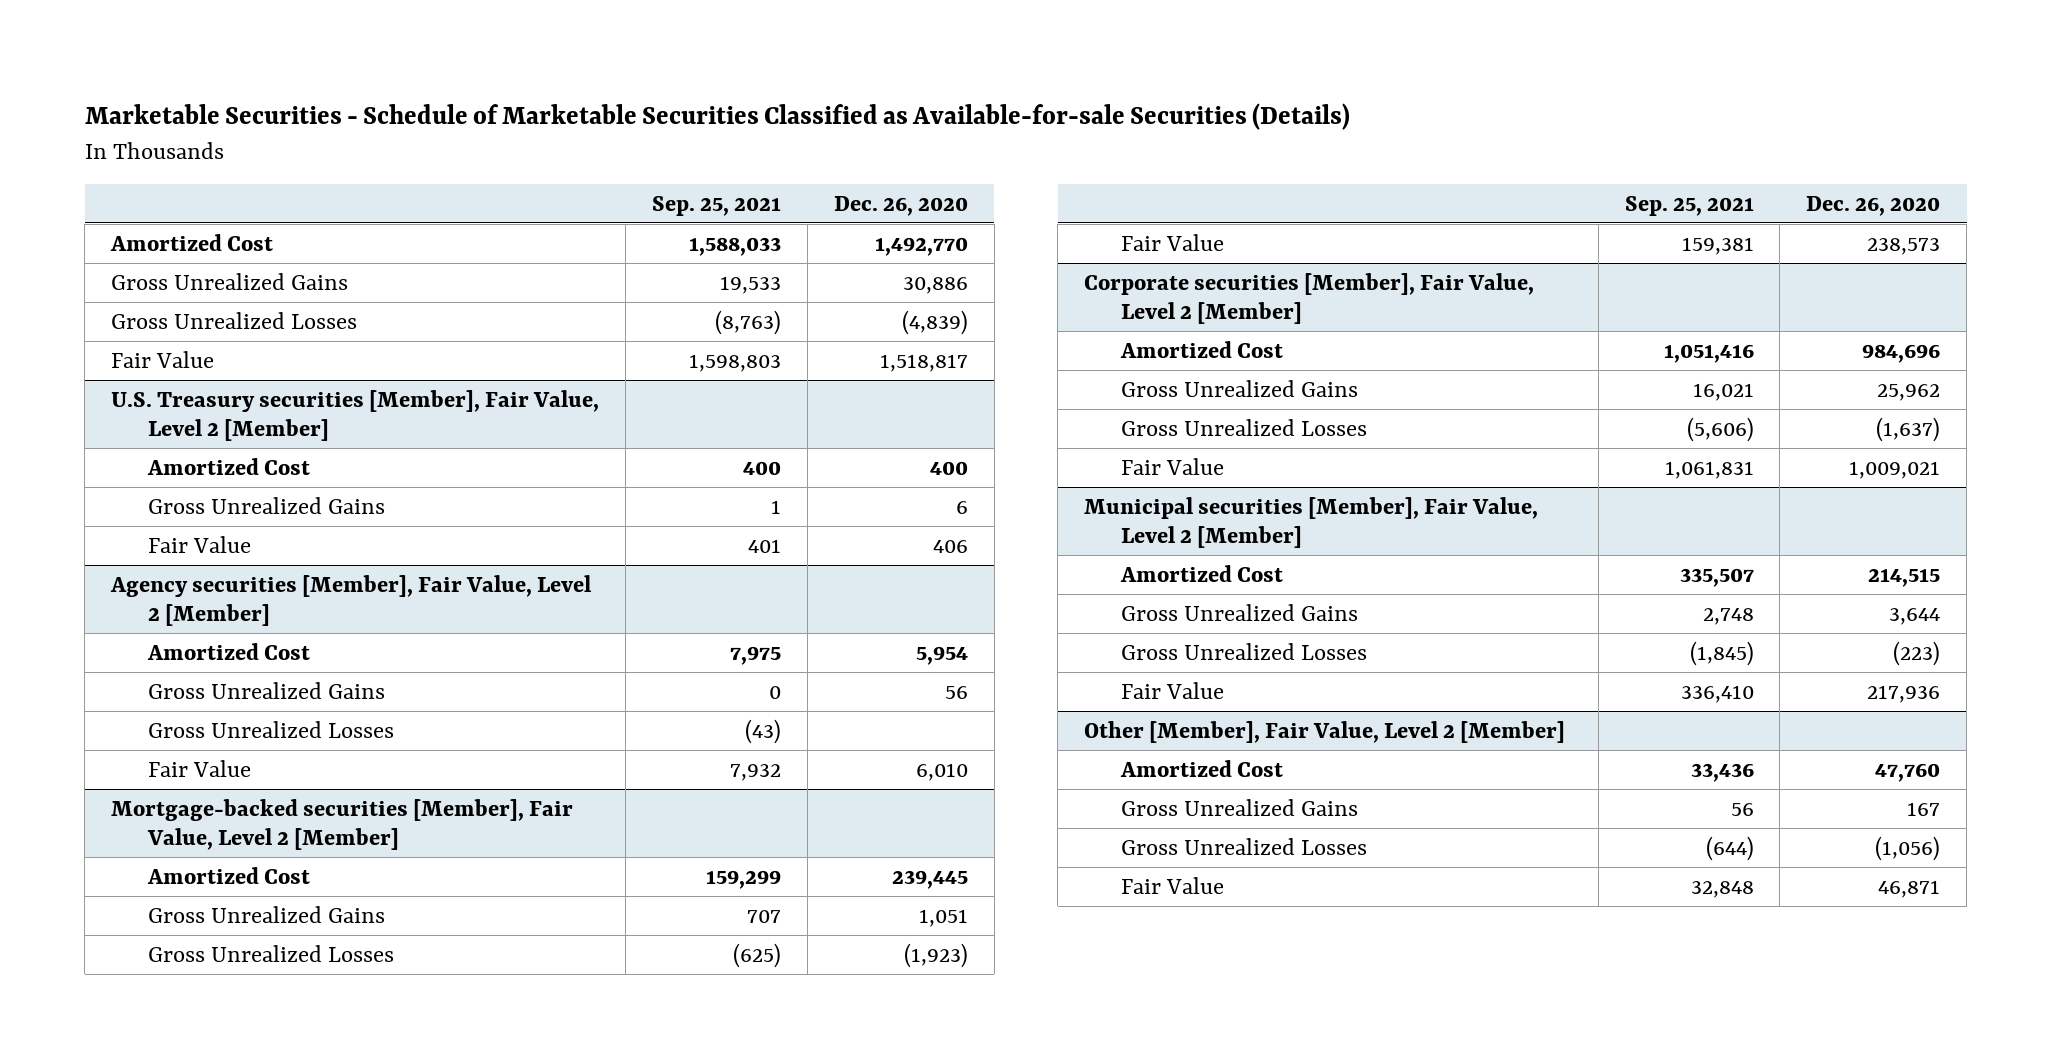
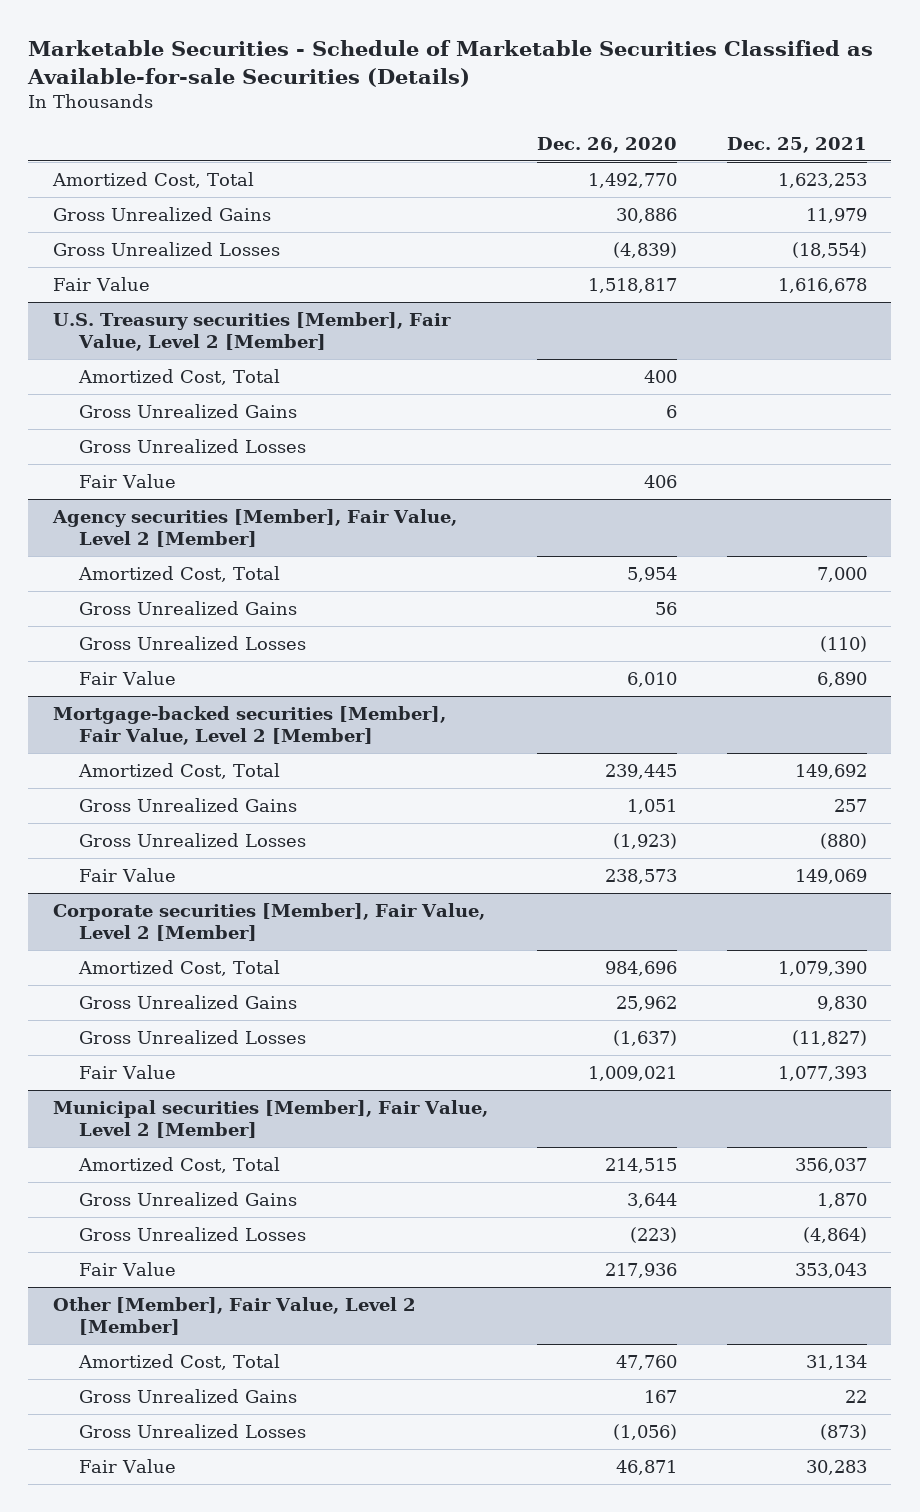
- | Sep. 25, 2021 | Dec. 26, 2020
+ | Dec. 26, 2020 | Dec. 25, 2021
- Amortized Cost | 1,588,033 | 1,492,770
+ Amortized Cost, Total | 1,492,770 | 1,623,253
@ U.S. Treasury securities [Member], Fair Value, Level 2 [Member]
- Amortized Cost | 400 | 400
+ Amortized Cost, Total | 400 |
+ Gross Unrealized Losses
@ Agency securities [Member], Fair Value, Level 2 [Member]
- Amortized Cost | 7,975 | 5,954
+ Amortized Cost, Total | 5,954 | 7,000
@ Mortgage-backed securities [Member], Fair Value, Level 2 [Member]
- Amortized Cost | 159,299 | 239,445
+ Amortized Cost, Total | 239,445 | 149,692
@ Corporate securities [Member], Fair Value, Level 2 [Member]
- Amortized Cost | 1,051,416 | 984,696
+ Amortized Cost, Total | 984,696 | 1,079,390
@ Municipal securities [Member], Fair Value, Level 2 [Member]
- Amortized Cost | 335,507 | 214,515
+ Amortized Cost, Total | 214,515 | 356,037
@ Other [Member], Fair Value, Level 2 [Member]
- Amortized Cost | 33,436 | 47,760
+ Amortized Cost, Total | 47,760 | 31,134

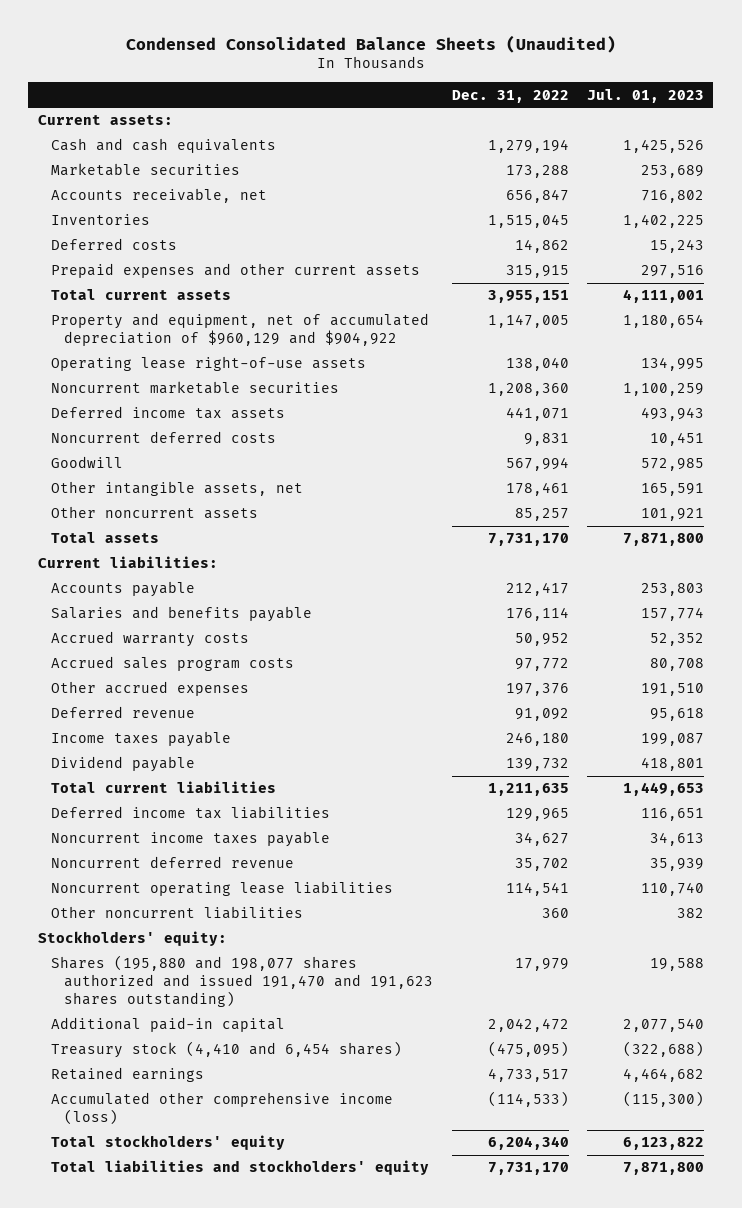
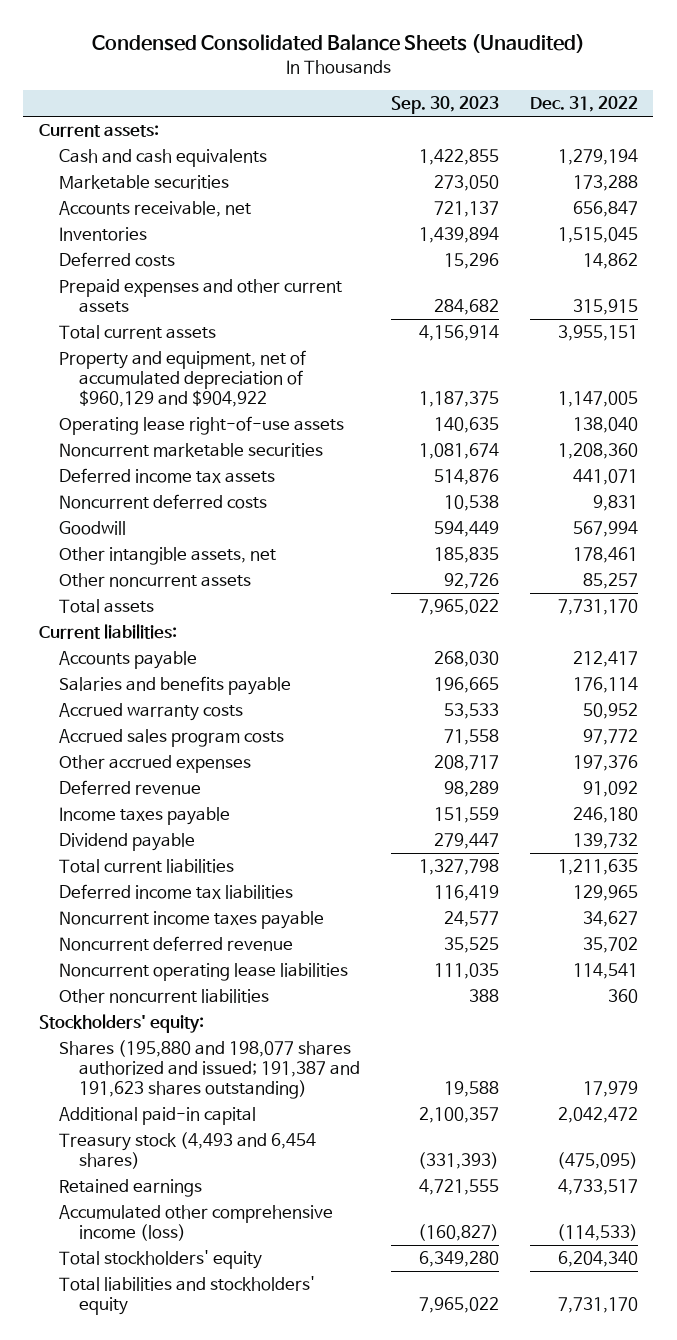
- | Dec. 31, 2022 | Jul. 01, 2023
+ | Sep. 30, 2023 | Dec. 31, 2022
- Shares (195,880 and 198,077 shares authorized and issued 191,470 and 191,623 shares outstanding) | 17,979 | 19,588
+ Shares (195,880 and 198,077 shares authorized and issued; 191,387 and 191,623 shares outstanding) | 19,588 | 17,979
- Treasury stock (4,410 and 6,454 shares) | (475,095) | (322,688)
+ Treasury stock (4,493 and 6,454 shares) | (331,393) | (475,095)

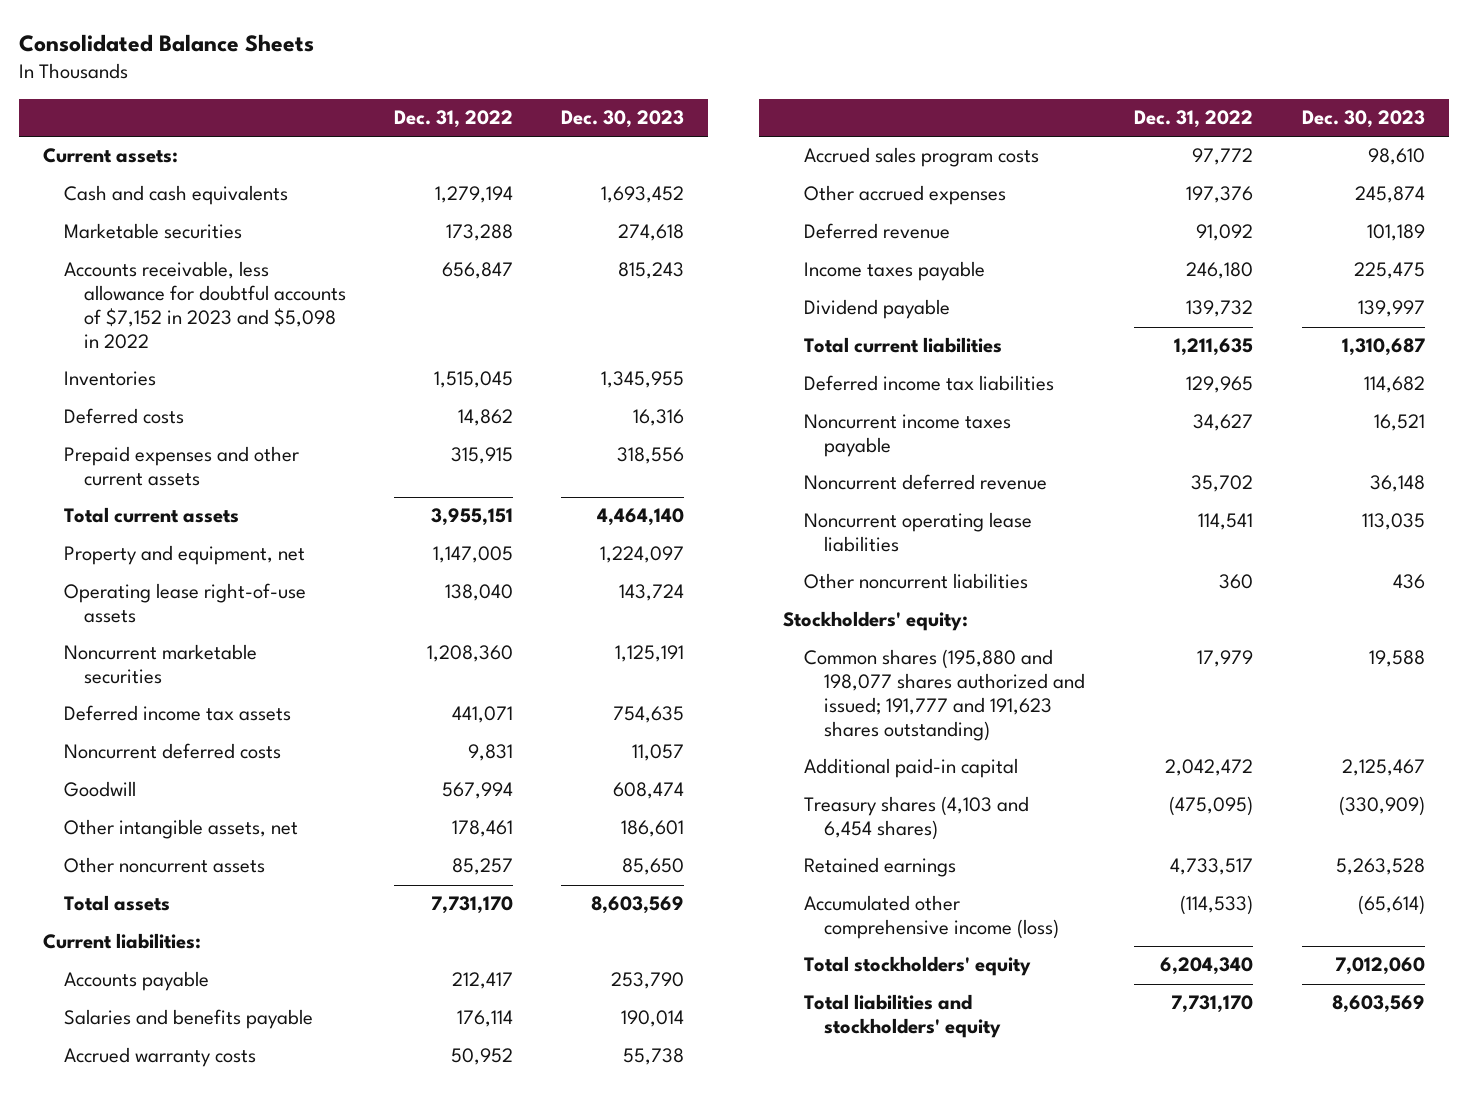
- Condensed Consolidated Balance Sheets (Unaudited)
+ Consolidated Balance Sheets
- | Sep. 30, 2023 | Dec. 31, 2022
+ | Dec. 31, 2022 | Dec. 30, 2023
- Accounts receivable, net | 721,137 | 656,847
+ Accounts receivable, less allowance for doubtful accounts of $7,152 in 2023 and $5,098 in 2022 | 656,847 | 815,243
- Property and equipment, net of accumulated depreciation of $960,129 and $904,922 | 1,187,375 | 1,147,005
+ Property and equipment, net | 1,147,005 | 1,224,097
- Shares (195,880 and 198,077 shares authorized and issued; 191,387 and 191,623 shares outstanding) | 19,588 | 17,979
+ Common shares (195,880 and 198,077 shares authorized and issued; 191,777 and 191,623 shares outstanding) | 17,979 | 19,588
- Treasury stock (4,493 and 6,454 shares) | (331,393) | (475,095)
+ Treasury shares (4,103 and 6,454 shares) | (475,095) | (330,909)

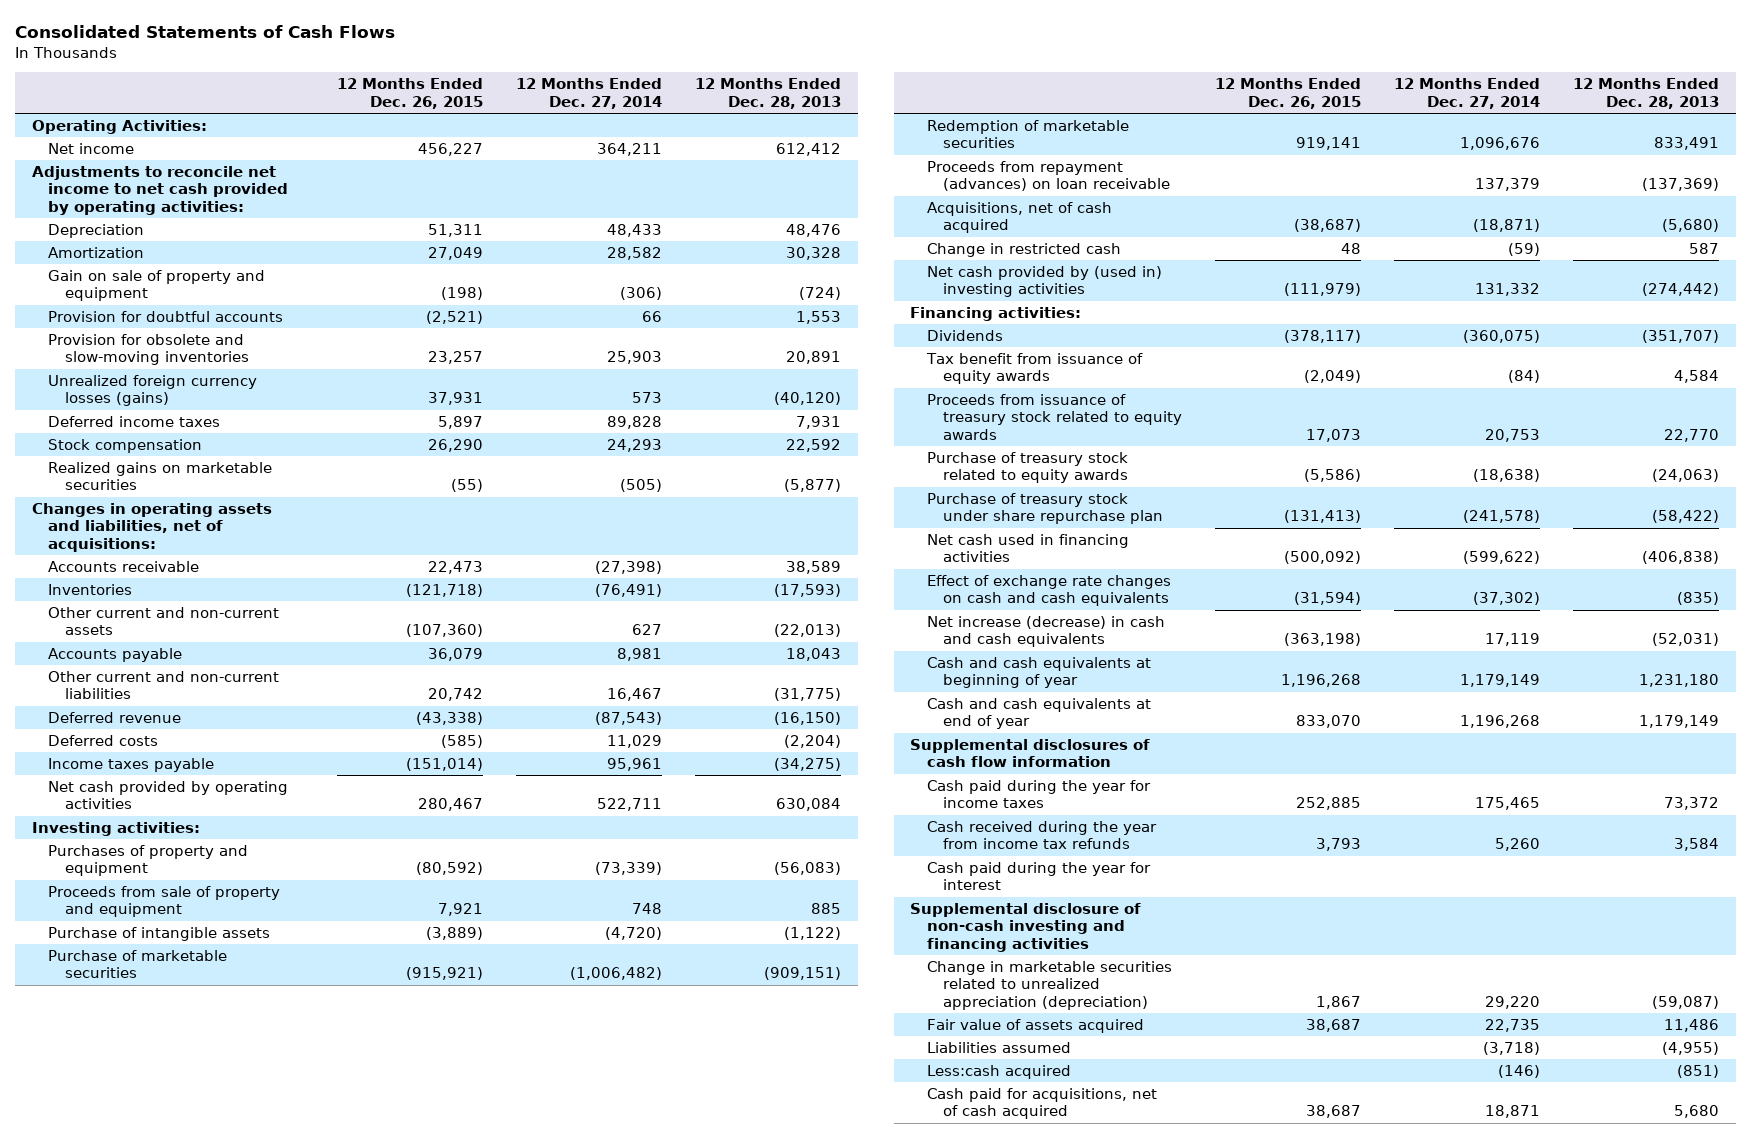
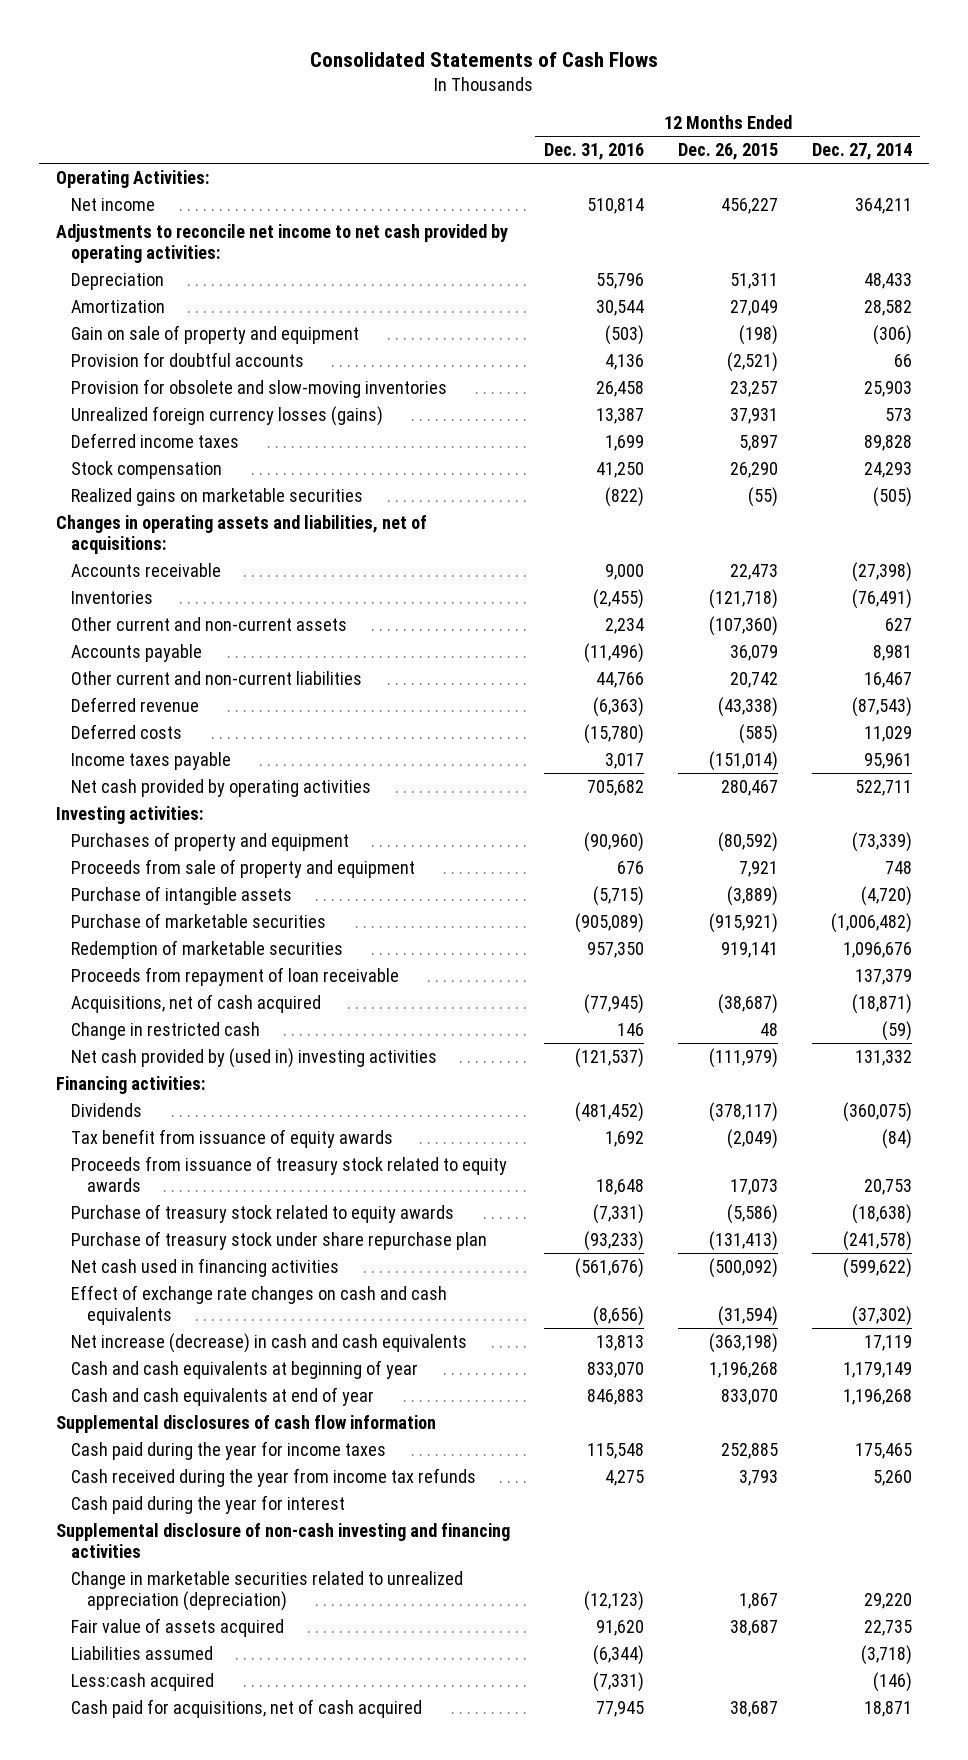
- | 12 Months Ended Dec. 26, 2015 | 12 Months Ended Dec. 27, 2014 | 12 Months Ended Dec. 28, 2013
+ | 12 Months Ended Dec. 31, 2016 | 12 Months Ended Dec. 26, 2015 | 12 Months Ended Dec. 27, 2014
- Proceeds from repayment (advances) on loan receivable | | 137,379 | (137,369)
+ Proceeds from repayment of loan receivable | | | 137,379

